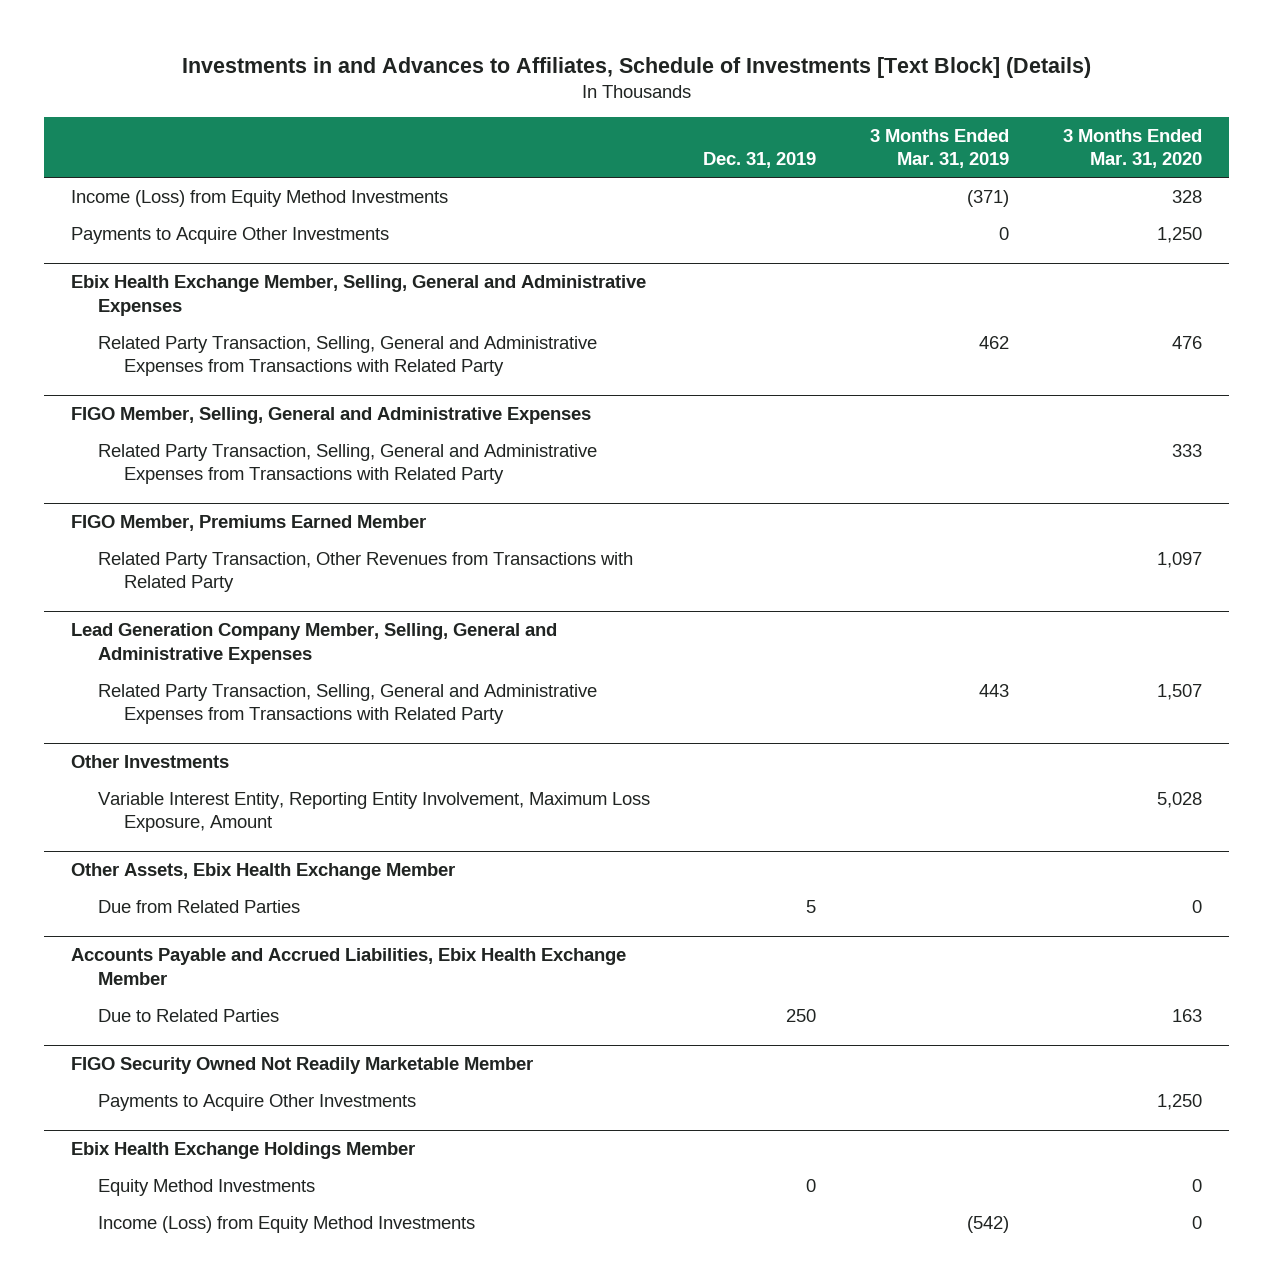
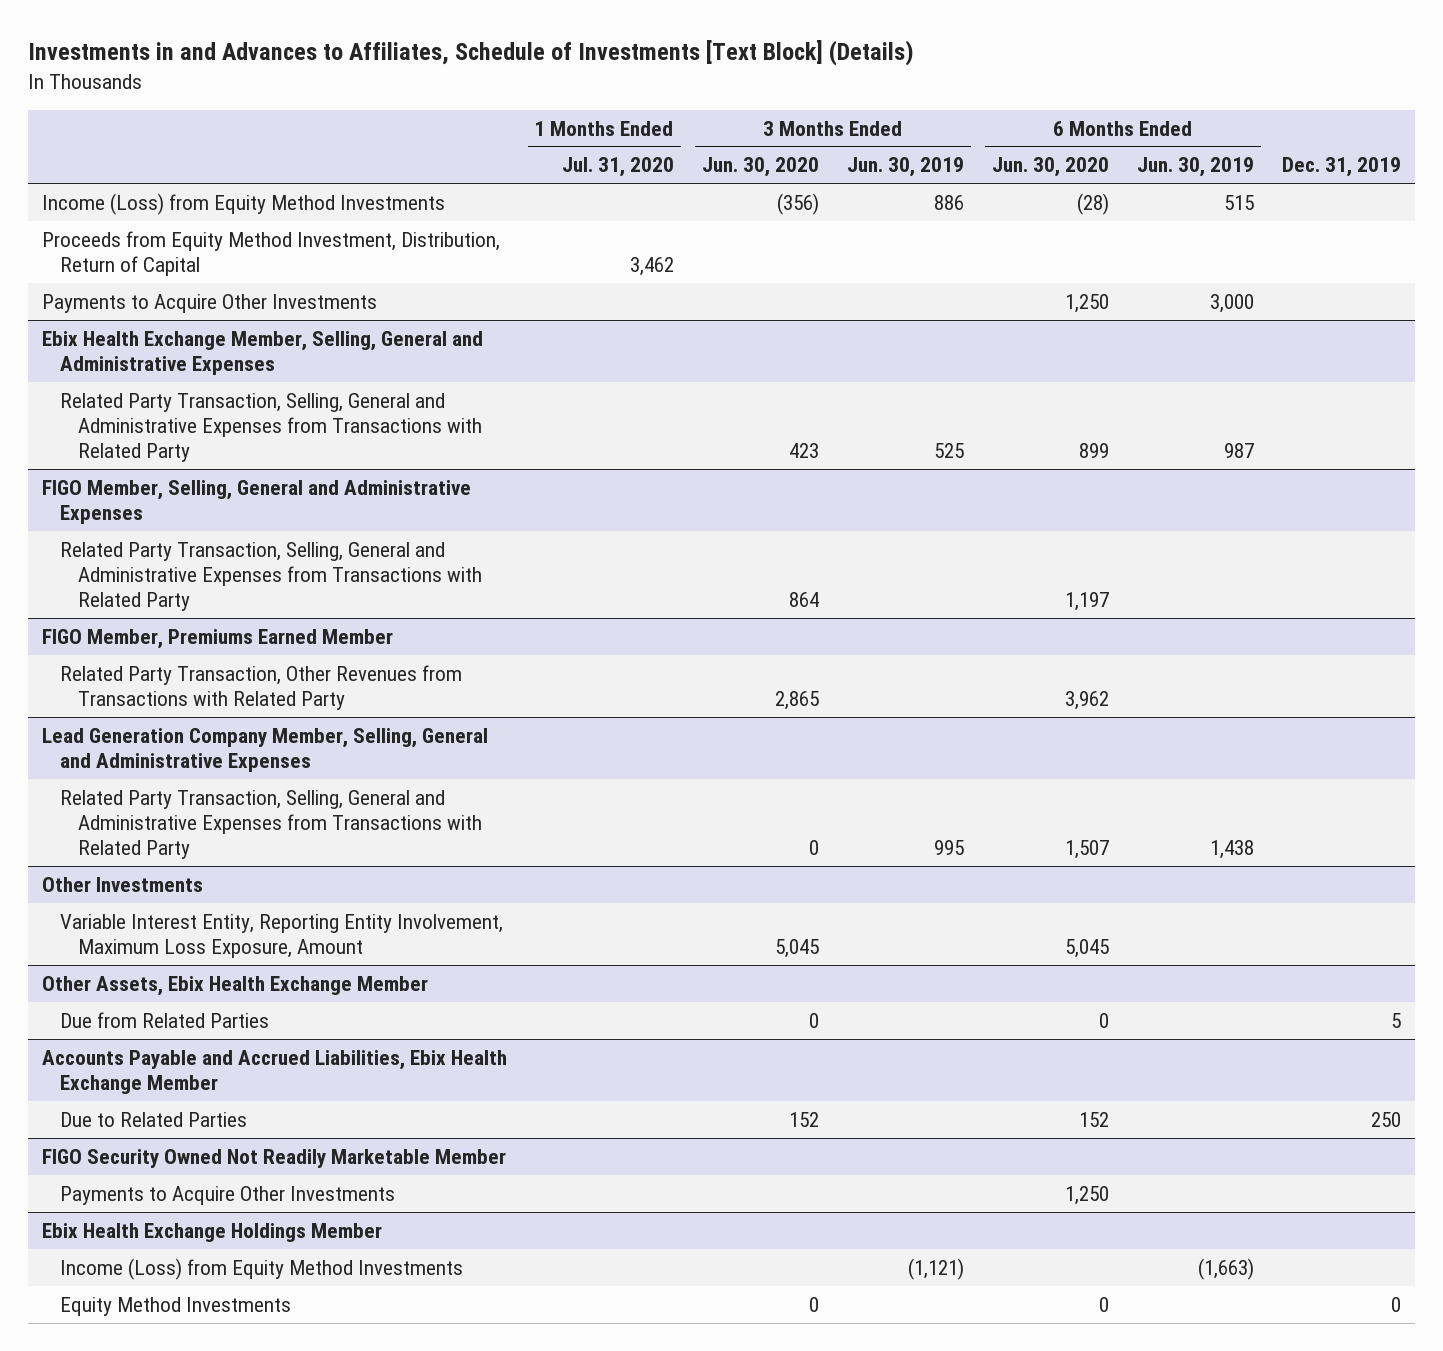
- | Dec. 31, 2019 | 3 Months Ended Mar. 31, 2019 | 3 Months Ended Mar. 31, 2020
+ | 1 Months Ended Jul. 31, 2020 | 3 Months Ended Jun. 30, 2020 | 3 Months Ended Jun. 30, 2019 | 6 Months Ended Jun. 30, 2020 | 6 Months Ended Jun. 30, 2019 | Dec. 31, 2019
+ Proceeds from Equity Method Investment, Distribution, Return of Capital | 3,462 | | | | |
@ Ebix Health Exchange Holdings Member
moved down: Equity Method Investments | | 0 | | 0 | | 0

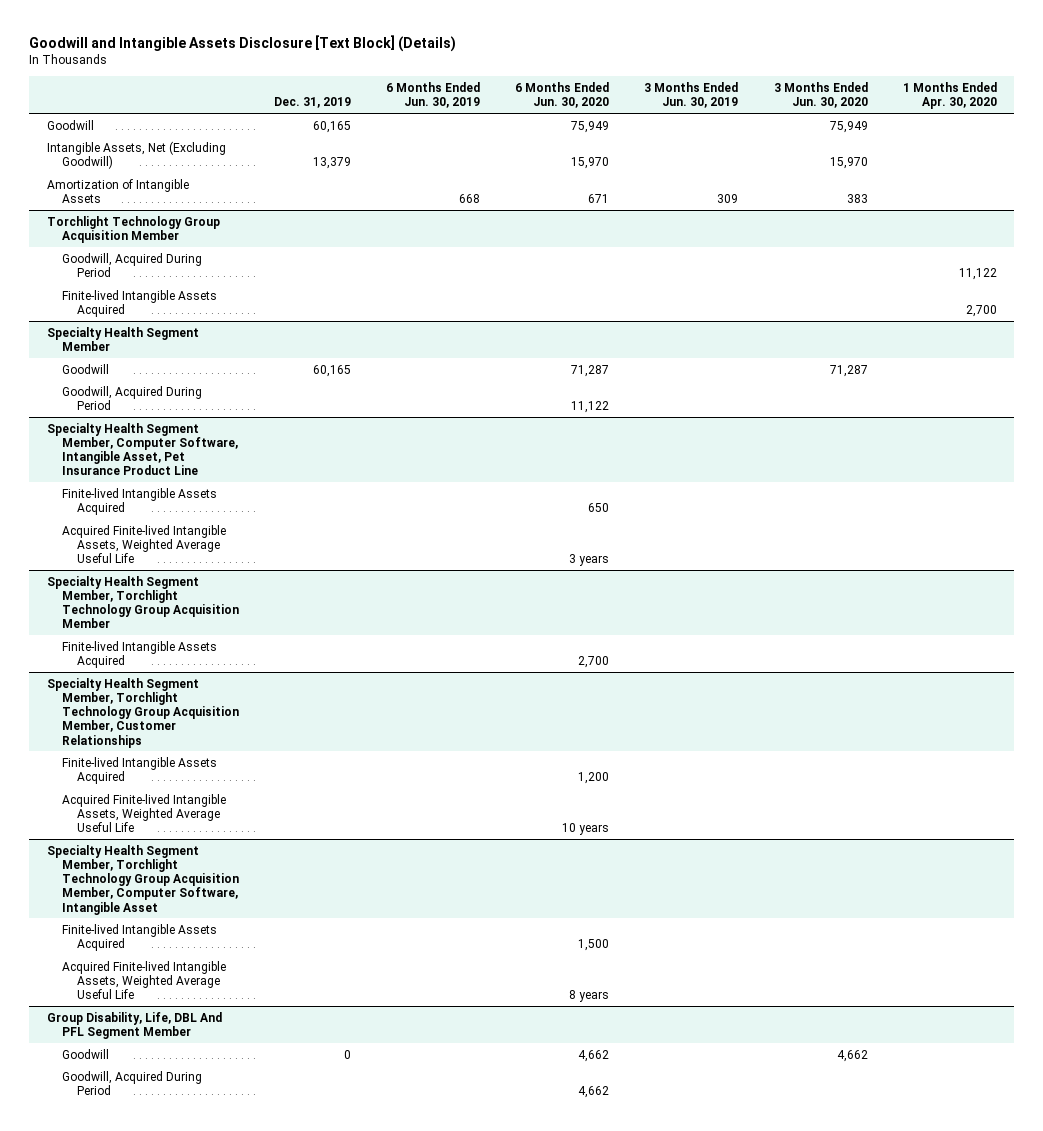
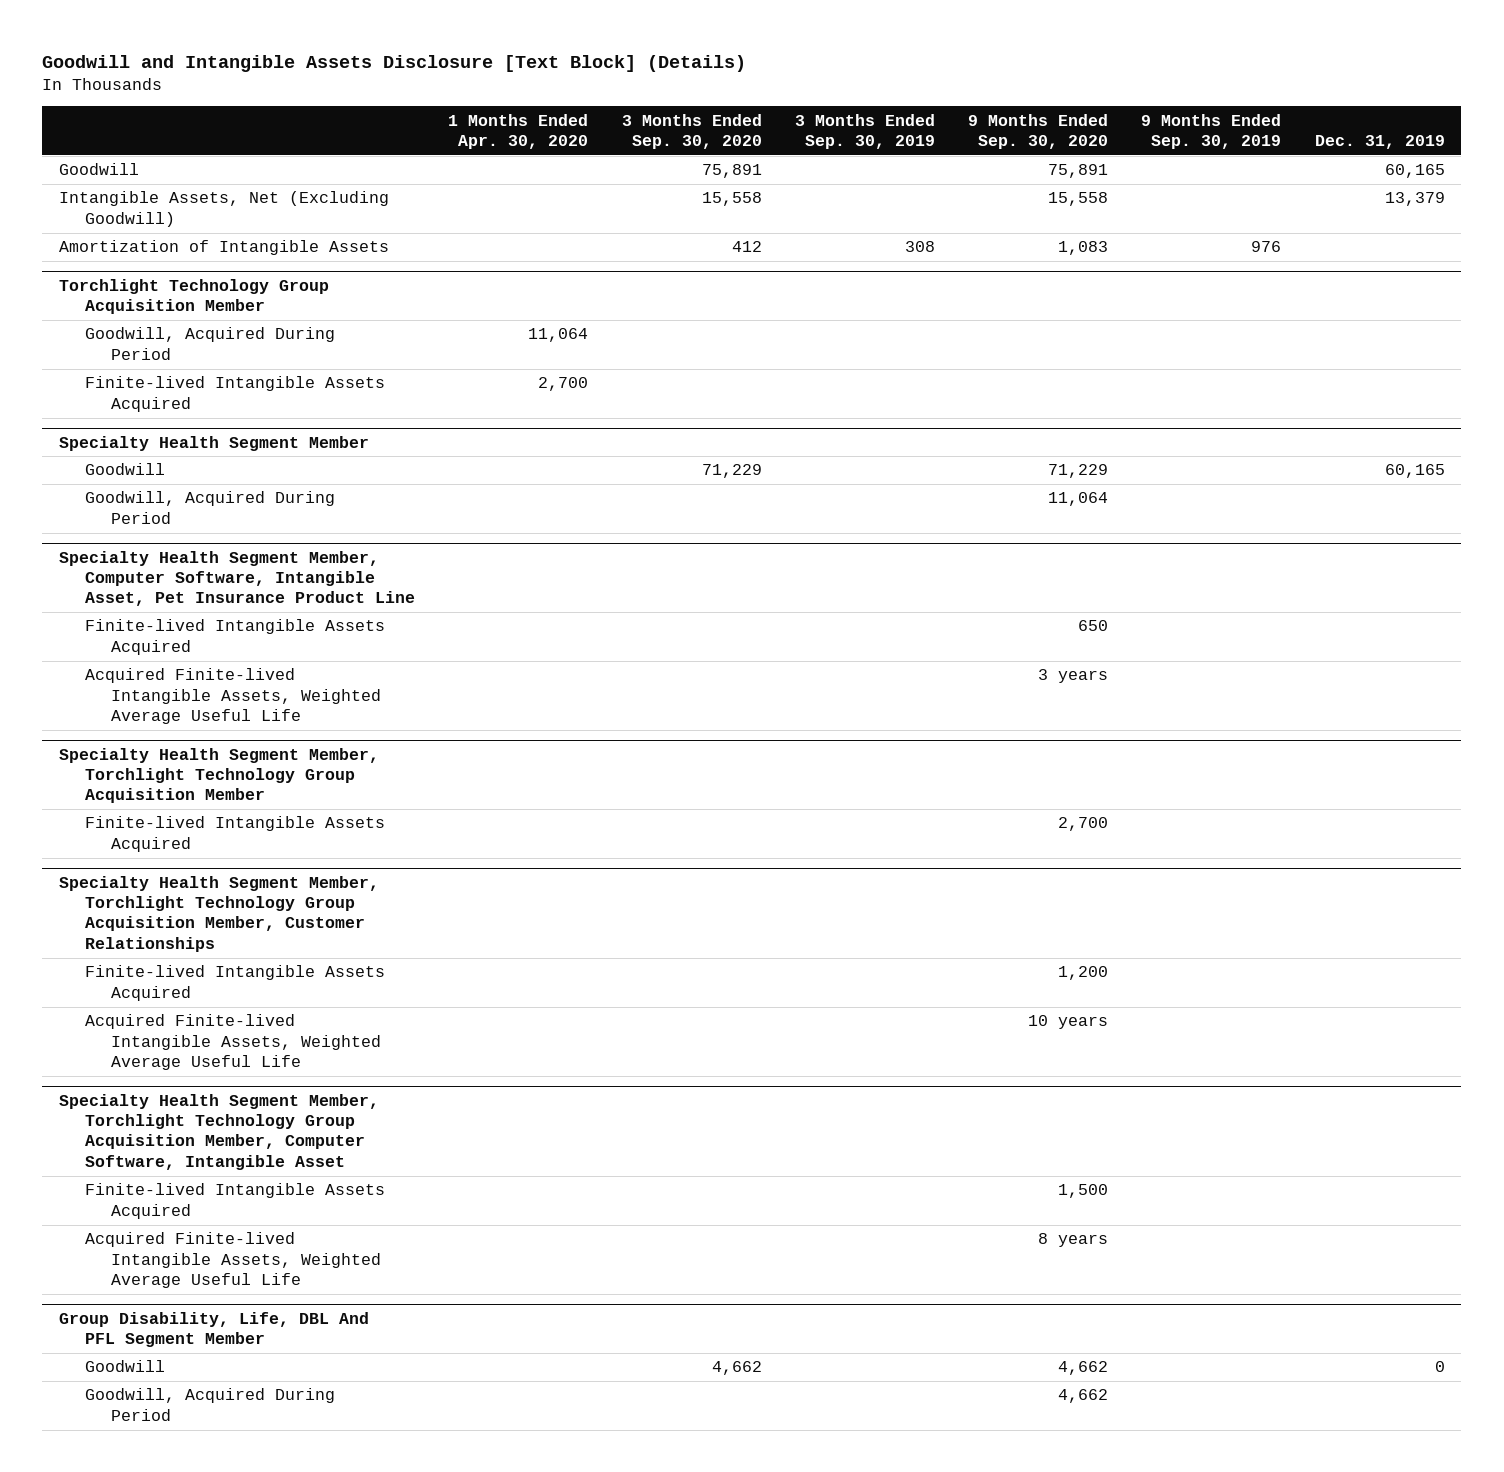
- | Dec. 31, 2019 | 6 Months Ended Jun. 30, 2019 | 6 Months Ended Jun. 30, 2020 | 3 Months Ended Jun. 30, 2019 | 3 Months Ended Jun. 30, 2020 | 1 Months Ended Apr. 30, 2020
+ | 1 Months Ended Apr. 30, 2020 | 3 Months Ended Sep. 30, 2020 | 3 Months Ended Sep. 30, 2019 | 9 Months Ended Sep. 30, 2020 | 9 Months Ended Sep. 30, 2019 | Dec. 31, 2019
@ Torchlight Technology Group Acquisition Member
- Goodwill, Acquired During Period | | | | | | 11,122
+ Goodwill, Acquired During Period | 11,064 | | | | |

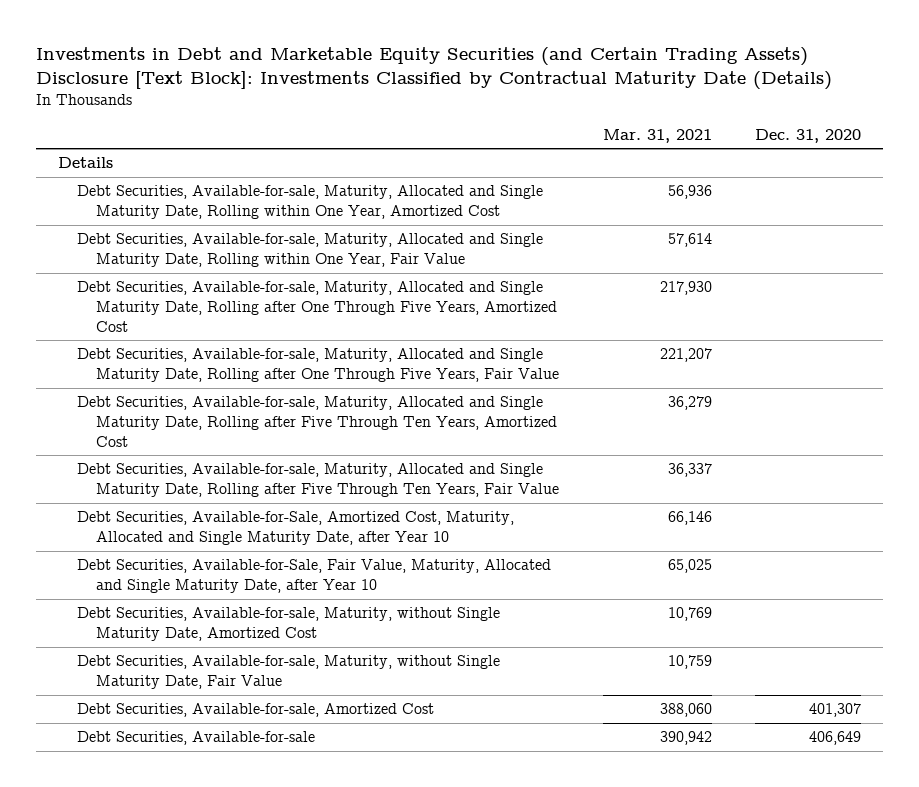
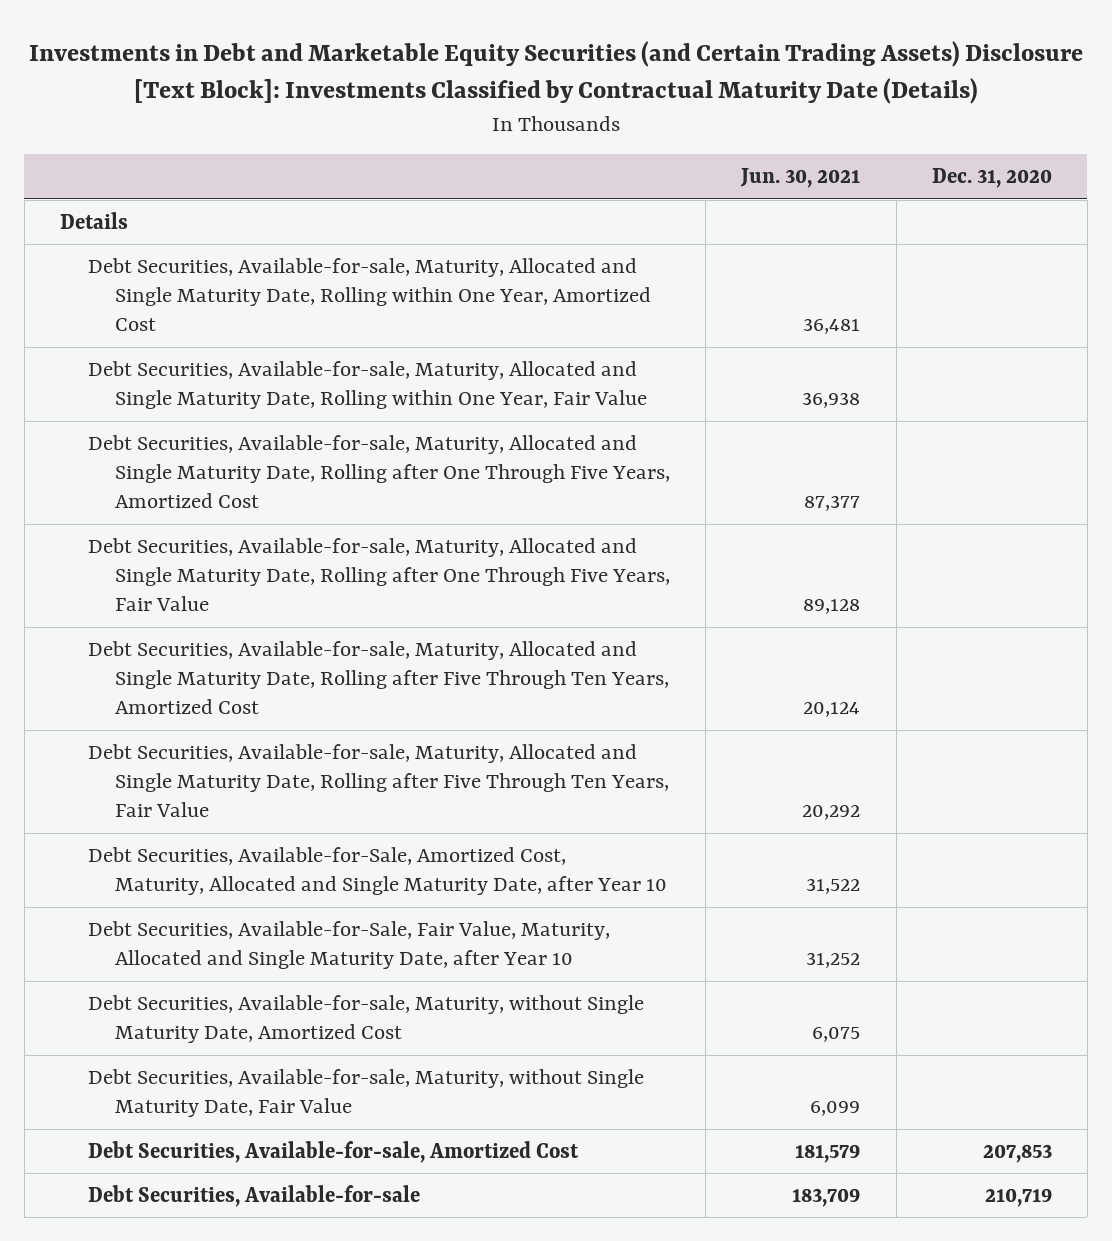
- | Mar. 31, 2021 | Dec. 31, 2020
+ | Jun. 30, 2021 | Dec. 31, 2020
- Debt Securities, Available-for-sale, Amortized Cost | 388,060 | 401,307
- Debt Securities, Available-for-sale | 390,942 | 406,649
+ Debt Securities, Available-for-sale, Amortized Cost | 181,579 | 207,853
+ Debt Securities, Available-for-sale | 183,709 | 210,719

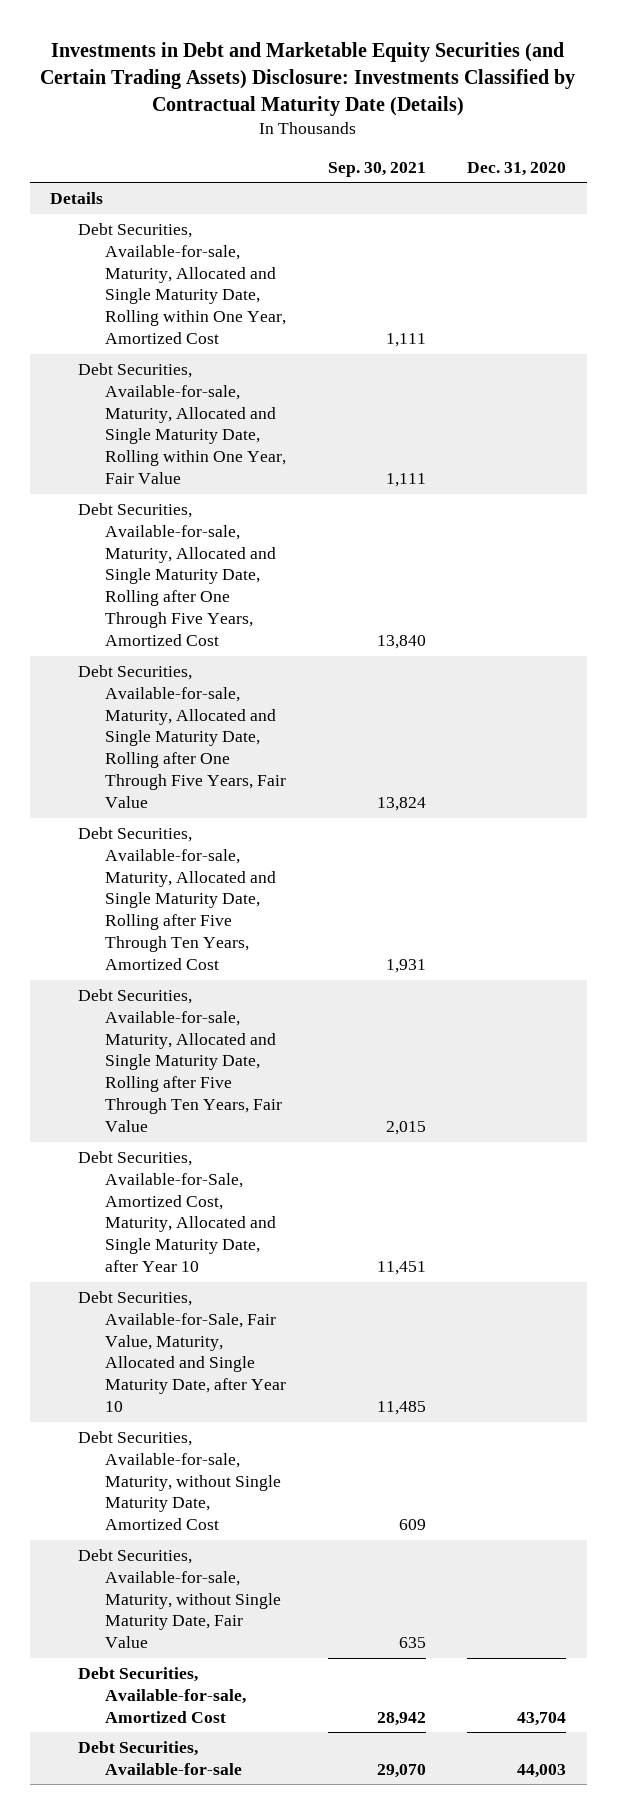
- Investments in Debt and Marketable Equity Securities (and Certain Trading Assets) Disclosure [Text Block]: Investments Classified by Contractual Maturity Date (Details)
+ Investments in Debt and Marketable Equity Securities (and Certain Trading Assets) Disclosure: Investments Classified by Contractual Maturity Date (Details)
- | Jun. 30, 2021 | Dec. 31, 2020
+ | Sep. 30, 2021 | Dec. 31, 2020
- Debt Securities, Available-for-sale, Amortized Cost | 181,579 | 207,853
- Debt Securities, Available-for-sale | 183,709 | 210,719
+ Debt Securities, Available-for-sale, Amortized Cost | 28,942 | 43,704
+ Debt Securities, Available-for-sale | 29,070 | 44,003

